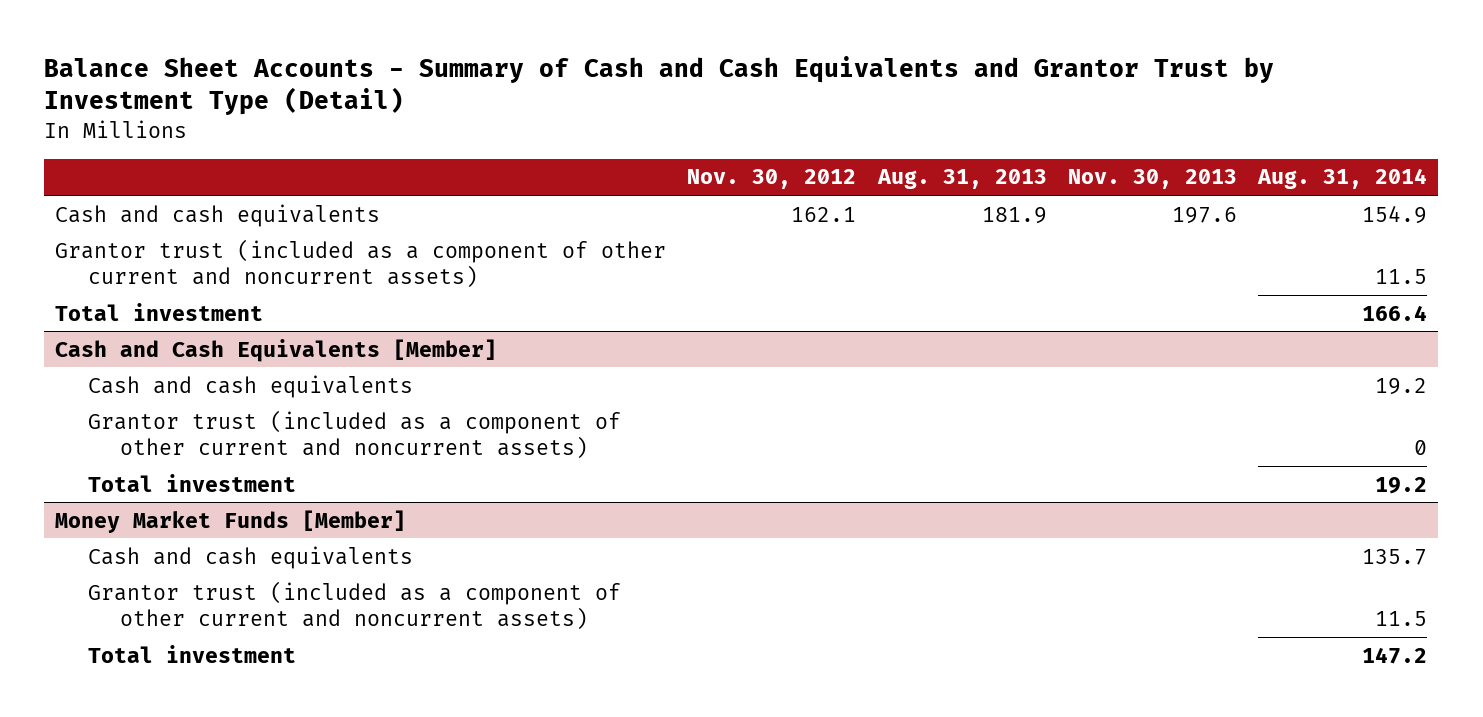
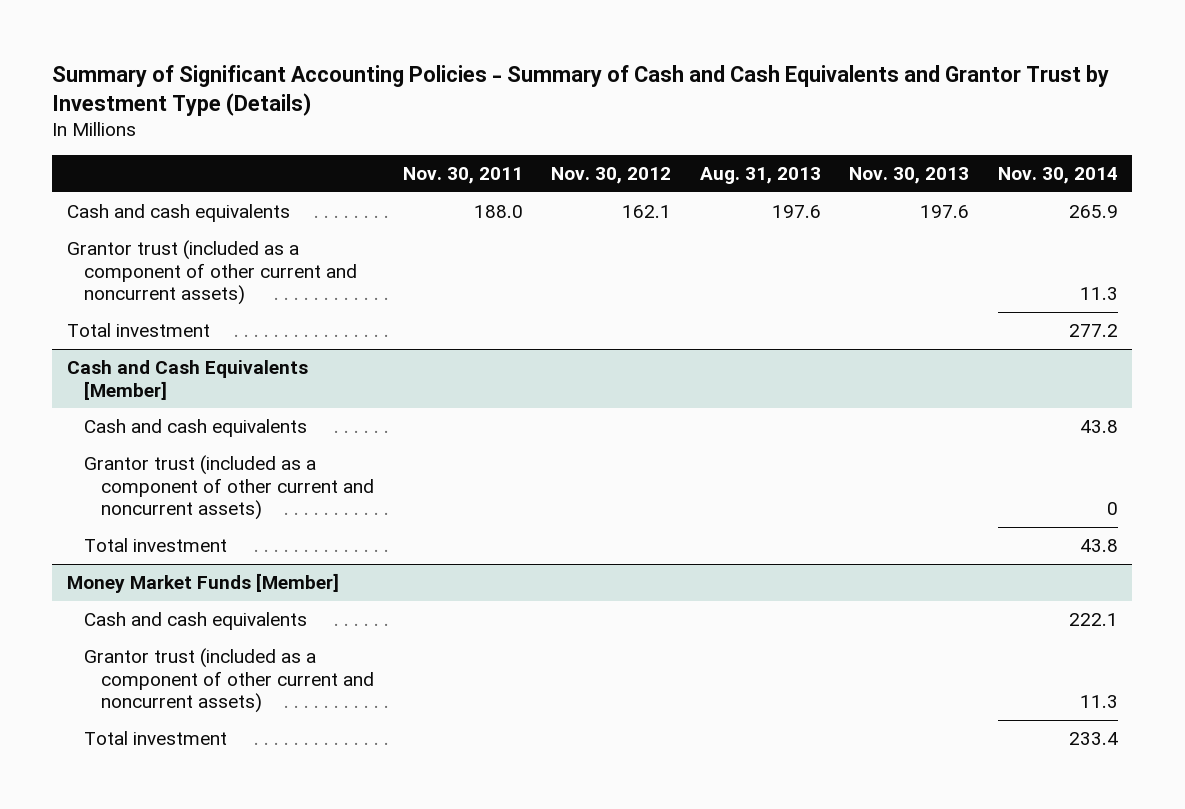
- Balance Sheet Accounts - Summary of Cash and Cash Equivalents and Grantor Trust by Investment Type (Detail)
+ Summary of Significant Accounting Policies - Summary of Cash and Cash Equivalents and Grantor Trust by Investment Type (Details)
- | Nov. 30, 2012 | Aug. 31, 2013 | Nov. 30, 2013 | Aug. 31, 2014
+ | Nov. 30, 2011 | Nov. 30, 2012 | Aug. 31, 2013 | Nov. 30, 2013 | Nov. 30, 2014
- Cash and cash equivalents | 162.1 | 181.9 | 197.6 | 154.9
+ Cash and cash equivalents | 188.0 | 162.1 | 197.6 | 197.6 | 265.9

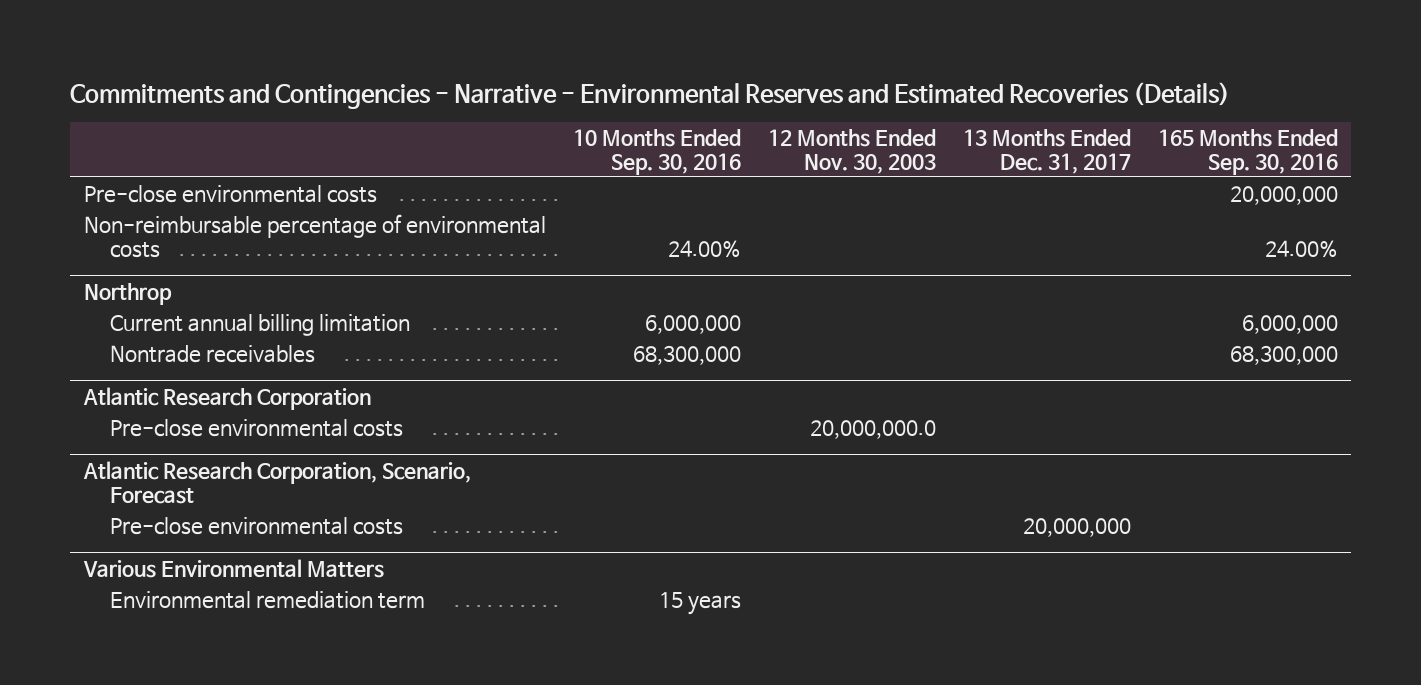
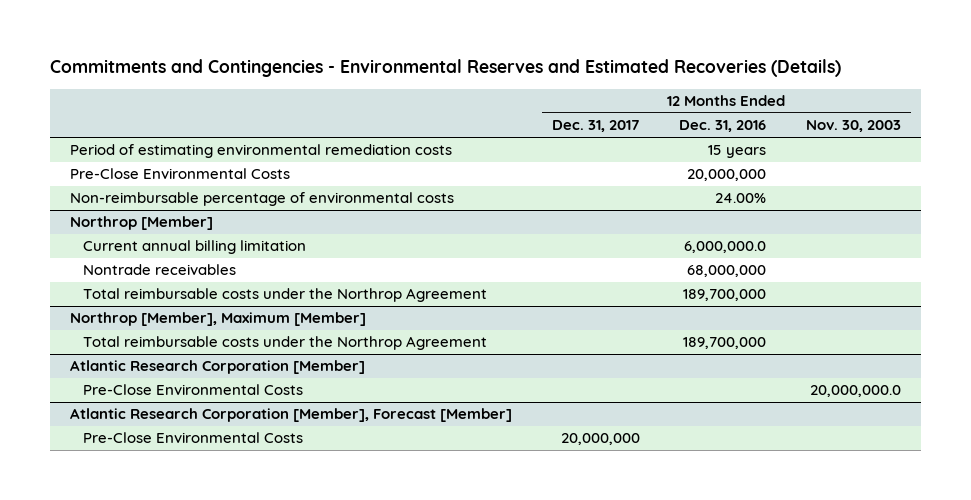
- Commitments and Contingencies - Narrative - Environmental Reserves and Estimated Recoveries (Details)
+ Commitments and Contingencies - Environmental Reserves and Estimated Recoveries (Details)
- | 10 Months Ended Sep. 30, 2016 | 12 Months Ended Nov. 30, 2003 | 13 Months Ended Dec. 31, 2017 | 165 Months Ended Sep. 30, 2016
+ | 12 Months Ended Dec. 31, 2017 | 12 Months Ended Dec. 31, 2016 | 12 Months Ended Nov. 30, 2003
- Pre-close environmental costs | | | | 20,000,000
+ Period of estimating environmental remediation costs | | 15 years |
+ Pre-Close Environmental Costs | | 20,000,000 |
- Northrop
+ Northrop [Member]
- Atlantic Research Corporation
- Pre-close environmental costs | | 20,000,000.0 | |
- Atlantic Research Corporation, Scenario, Forecast
- Pre-close environmental costs | | | 20,000,000 |
- Various Environmental Matters
- Environmental remediation term | 15 years | | |
+ Total reimbursable costs under the Northrop Agreement | | 189,700,000 |
+ Northrop [Member], Maximum [Member]
+ Total reimbursable costs under the Northrop Agreement | | 189,700,000 |
+ Atlantic Research Corporation [Member]
+ Pre-Close Environmental Costs | | | 20,000,000.0
+ Atlantic Research Corporation [Member], Forecast [Member]
+ Pre-Close Environmental Costs | 20,000,000 | |

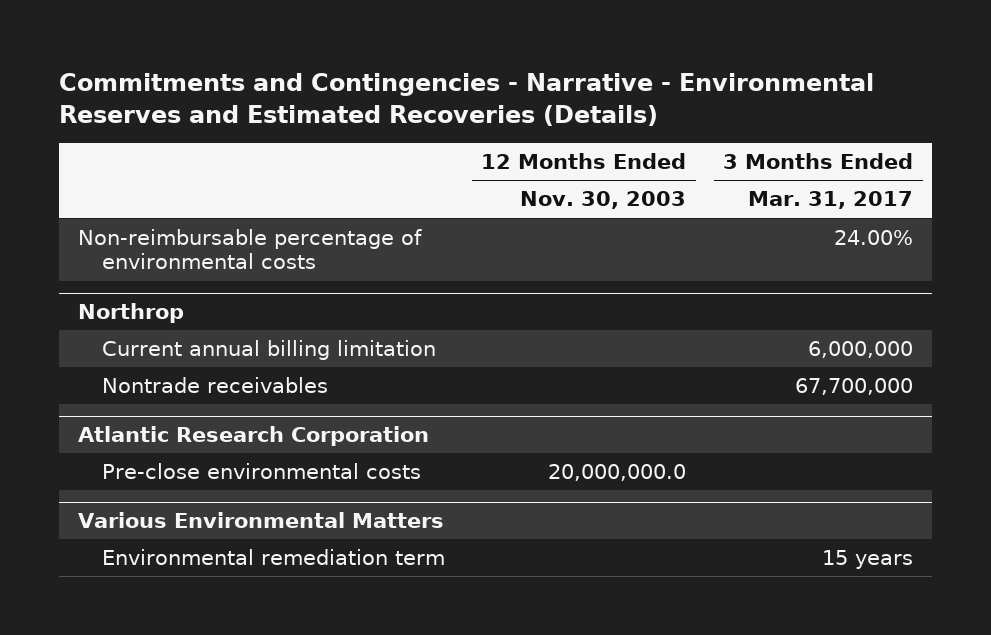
- Commitments and Contingencies - Environmental Reserves and Estimated Recoveries (Details)
+ Commitments and Contingencies - Narrative - Environmental Reserves and Estimated Recoveries (Details)
- | 12 Months Ended Dec. 31, 2017 | 12 Months Ended Dec. 31, 2016 | 12 Months Ended Nov. 30, 2003
+ | 12 Months Ended Nov. 30, 2003 | 3 Months Ended Mar. 31, 2017
- Period of estimating environmental remediation costs | | 15 years |
- Pre-Close Environmental Costs | | 20,000,000 |
- Northrop [Member]
+ Northrop
- Total reimbursable costs under the Northrop Agreement | | 189,700,000 |
- Northrop [Member], Maximum [Member]
- Total reimbursable costs under the Northrop Agreement | | 189,700,000 |
- Atlantic Research Corporation [Member]
- Pre-Close Environmental Costs | | | 20,000,000.0
- Atlantic Research Corporation [Member], Forecast [Member]
- Pre-Close Environmental Costs | 20,000,000 | |
+ Atlantic Research Corporation
+ Pre-close environmental costs | 20,000,000.0 |
+ Various Environmental Matters
+ Environmental remediation term | | 15 years

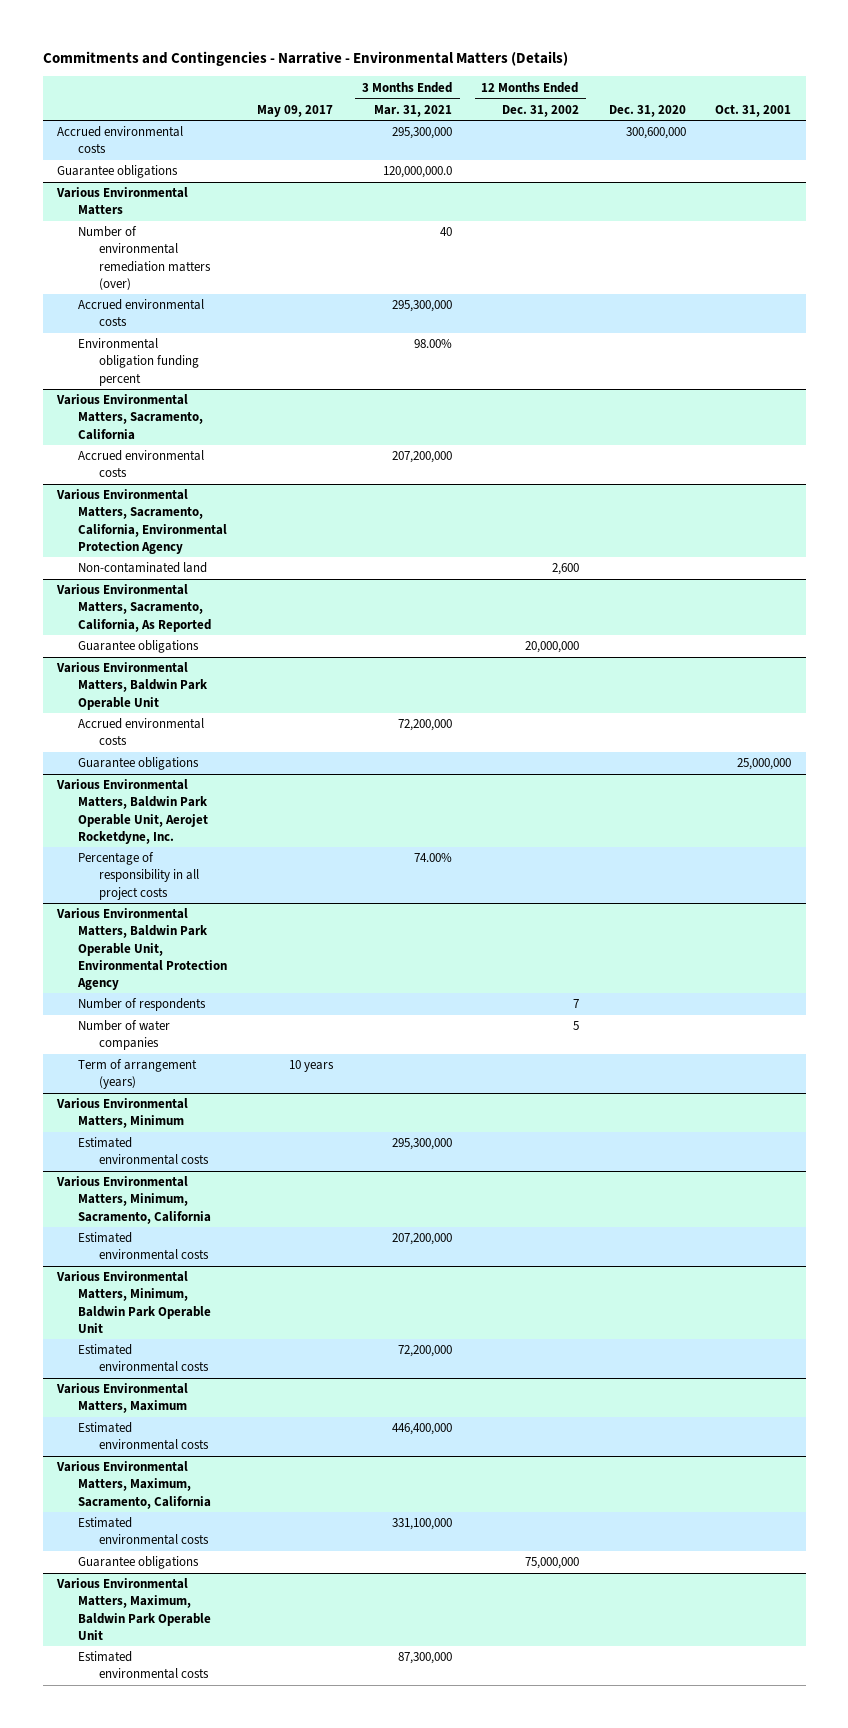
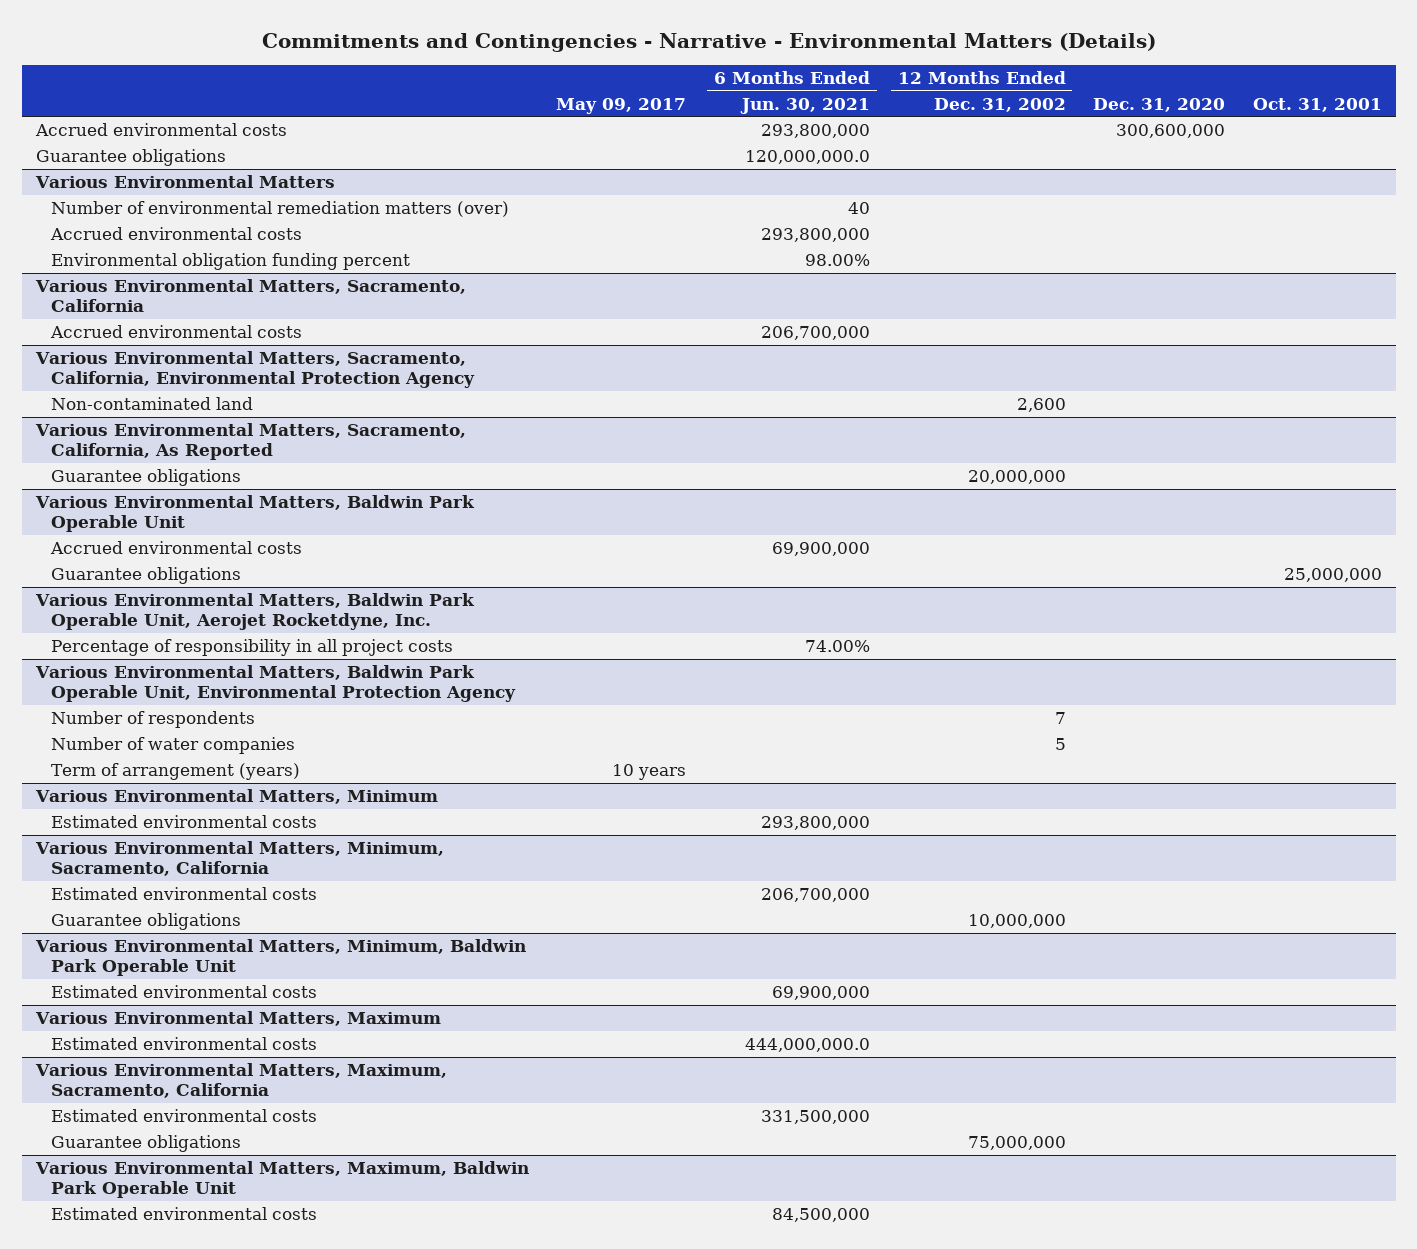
- | May 09, 2017 | 3 Months Ended Mar. 31, 2021 | 12 Months Ended Dec. 31, 2002 | Dec. 31, 2020 | Oct. 31, 2001
+ | May 09, 2017 | 6 Months Ended Jun. 30, 2021 | 12 Months Ended Dec. 31, 2002 | Dec. 31, 2020 | Oct. 31, 2001
@ Various Environmental Matters, Minimum, Sacramento, California
+ Guarantee obligations | | | 10,000,000 | |

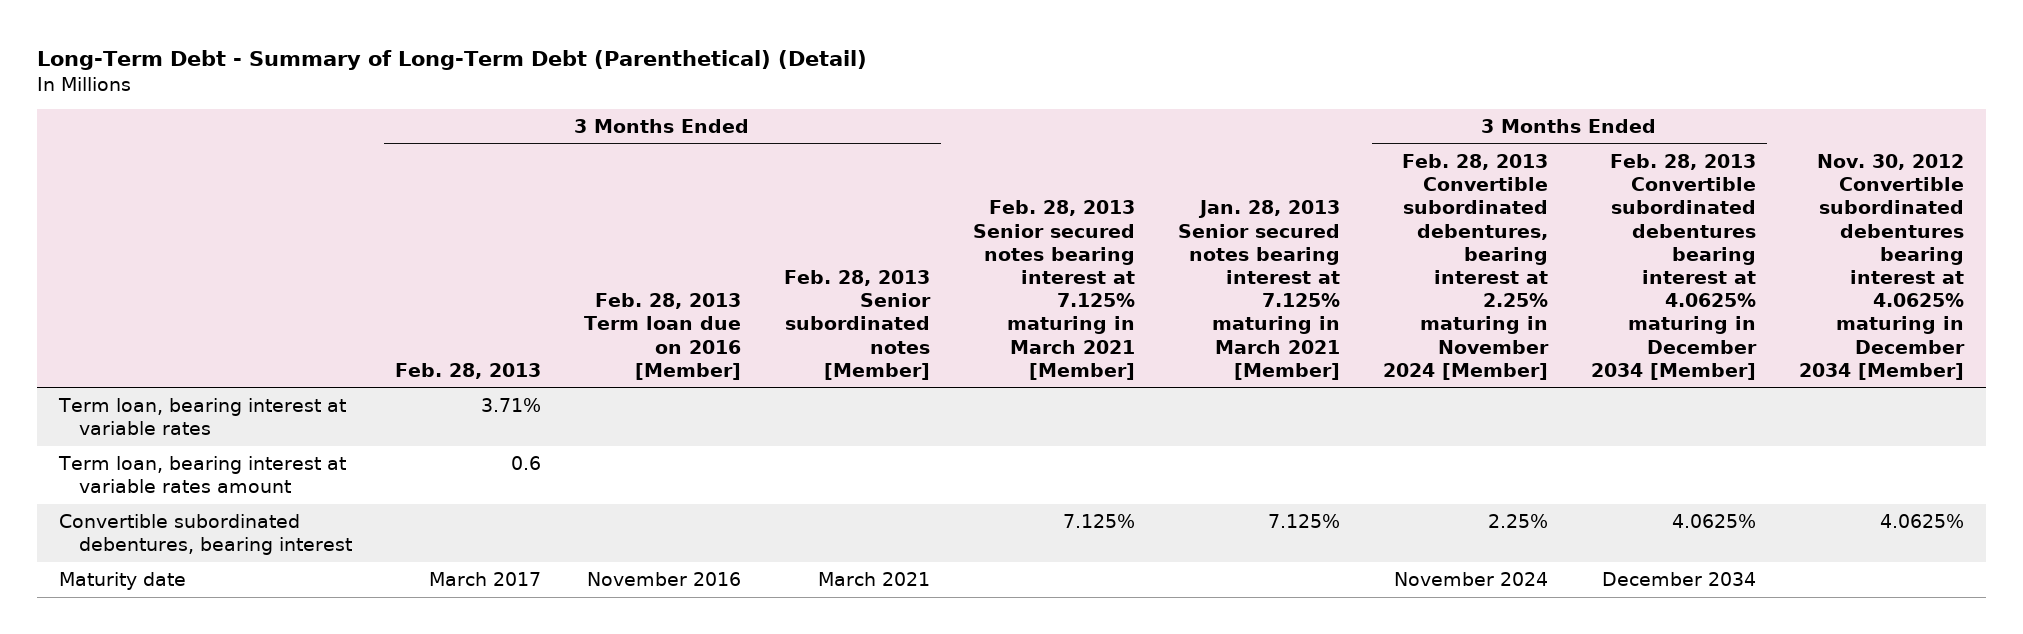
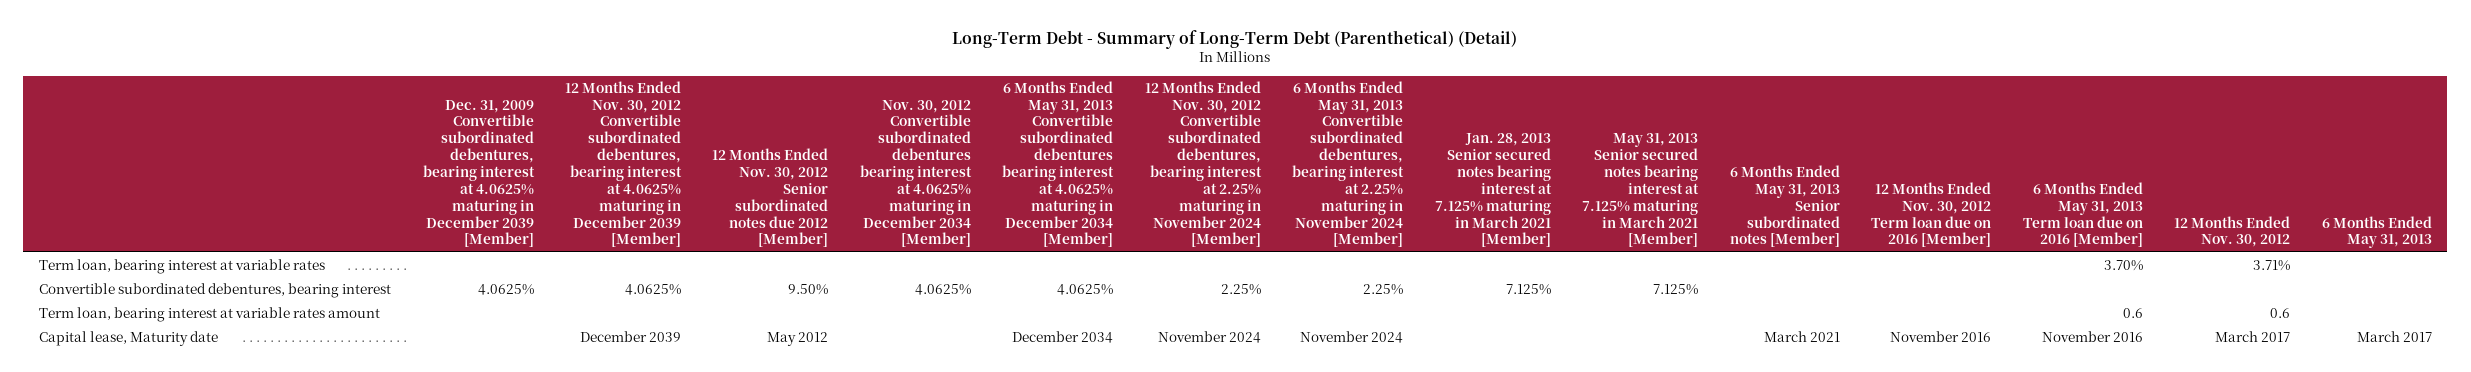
- | 3 Months Ended Feb. 28, 2013 | 3 Months Ended Feb. 28, 2013 Term loan due on 2016 [Member] | 3 Months Ended Feb. 28, 2013 Senior subordinated notes [Member] | Feb. 28, 2013 Senior secured notes bearing interest at 7.125% maturing in March 2021 [Member] | Jan. 28, 2013 Senior secured notes bearing interest at 7.125% maturing in March 2021 [Member] | 3 Months Ended Feb. 28, 2013 Convertible subordinated debentures, bearing interest at 2.25% maturing in November 2024 [Member] | 3 Months Ended Feb. 28, 2013 Convertible subordinated debentures bearing interest at 4.0625% maturing in December 2034 [Member] | Nov. 30, 2012 Convertible subordinated debentures bearing interest at 4.0625% maturing in December 2034 [Member]
+ | Dec. 31, 2009 Convertible subordinated debentures, bearing interest at 4.0625% maturing in December 2039 [Member] | 12 Months Ended Nov. 30, 2012 Convertible subordinated debentures, bearing interest at 4.0625% maturing in December 2039 [Member] | 12 Months Ended Nov. 30, 2012 Senior subordinated notes due 2012 [Member] | Nov. 30, 2012 Convertible subordinated debentures bearing interest at 4.0625% maturing in December 2034 [Member] | 6 Months Ended May 31, 2013 Convertible subordinated debentures bearing interest at 4.0625% maturing in December 2034 [Member] | 12 Months Ended Nov. 30, 2012 Convertible subordinated debentures, bearing interest at 2.25% maturing in November 2024 [Member] | 6 Months Ended May 31, 2013 Convertible subordinated debentures, bearing interest at 2.25% maturing in November 2024 [Member] | Jan. 28, 2013 Senior secured notes bearing interest at 7.125% maturing in March 2021 [Member] | May 31, 2013 Senior secured notes bearing interest at 7.125% maturing in March 2021 [Member] | 6 Months Ended May 31, 2013 Senior subordinated notes [Member] | 12 Months Ended Nov. 30, 2012 Term loan due on 2016 [Member] | 6 Months Ended May 31, 2013 Term loan due on 2016 [Member] | 12 Months Ended Nov. 30, 2012 | 6 Months Ended May 31, 2013
- Maturity date | March 2017 | November 2016 | March 2021 | | | November 2024 | December 2034 |
moved down: Term loan, bearing interest at variable rates amount | | | | | | | | | | | | 0.6 | 0.6 |
+ Capital lease, Maturity date | | December 2039 | May 2012 | | December 2034 | November 2024 | November 2024 | | | March 2021 | November 2016 | November 2016 | March 2017 | March 2017

